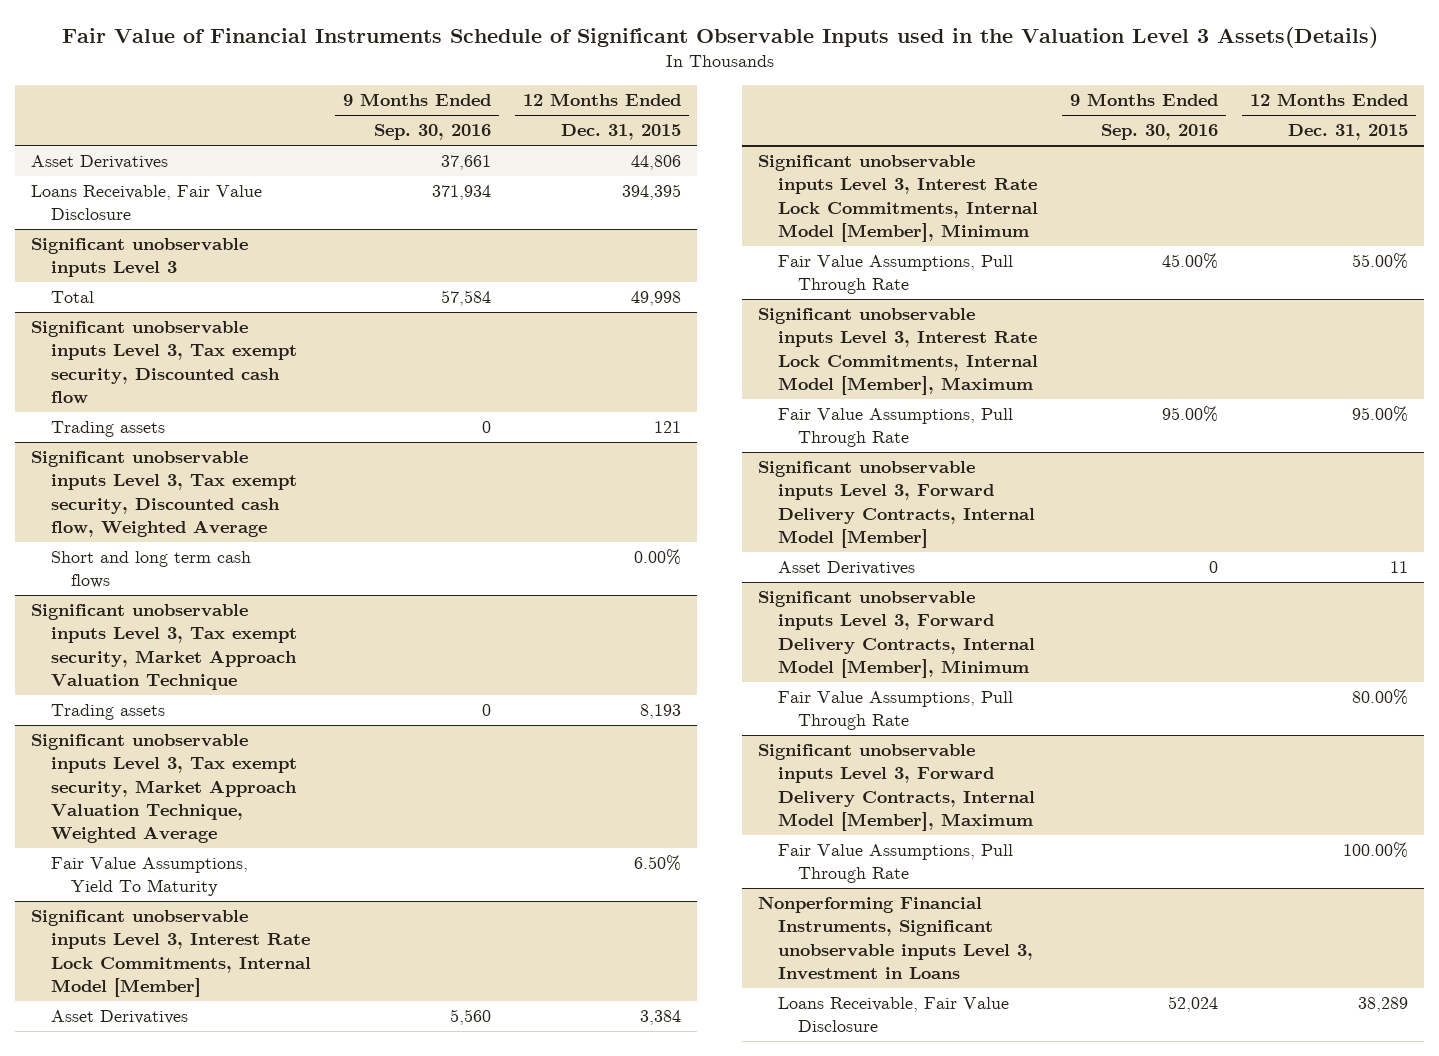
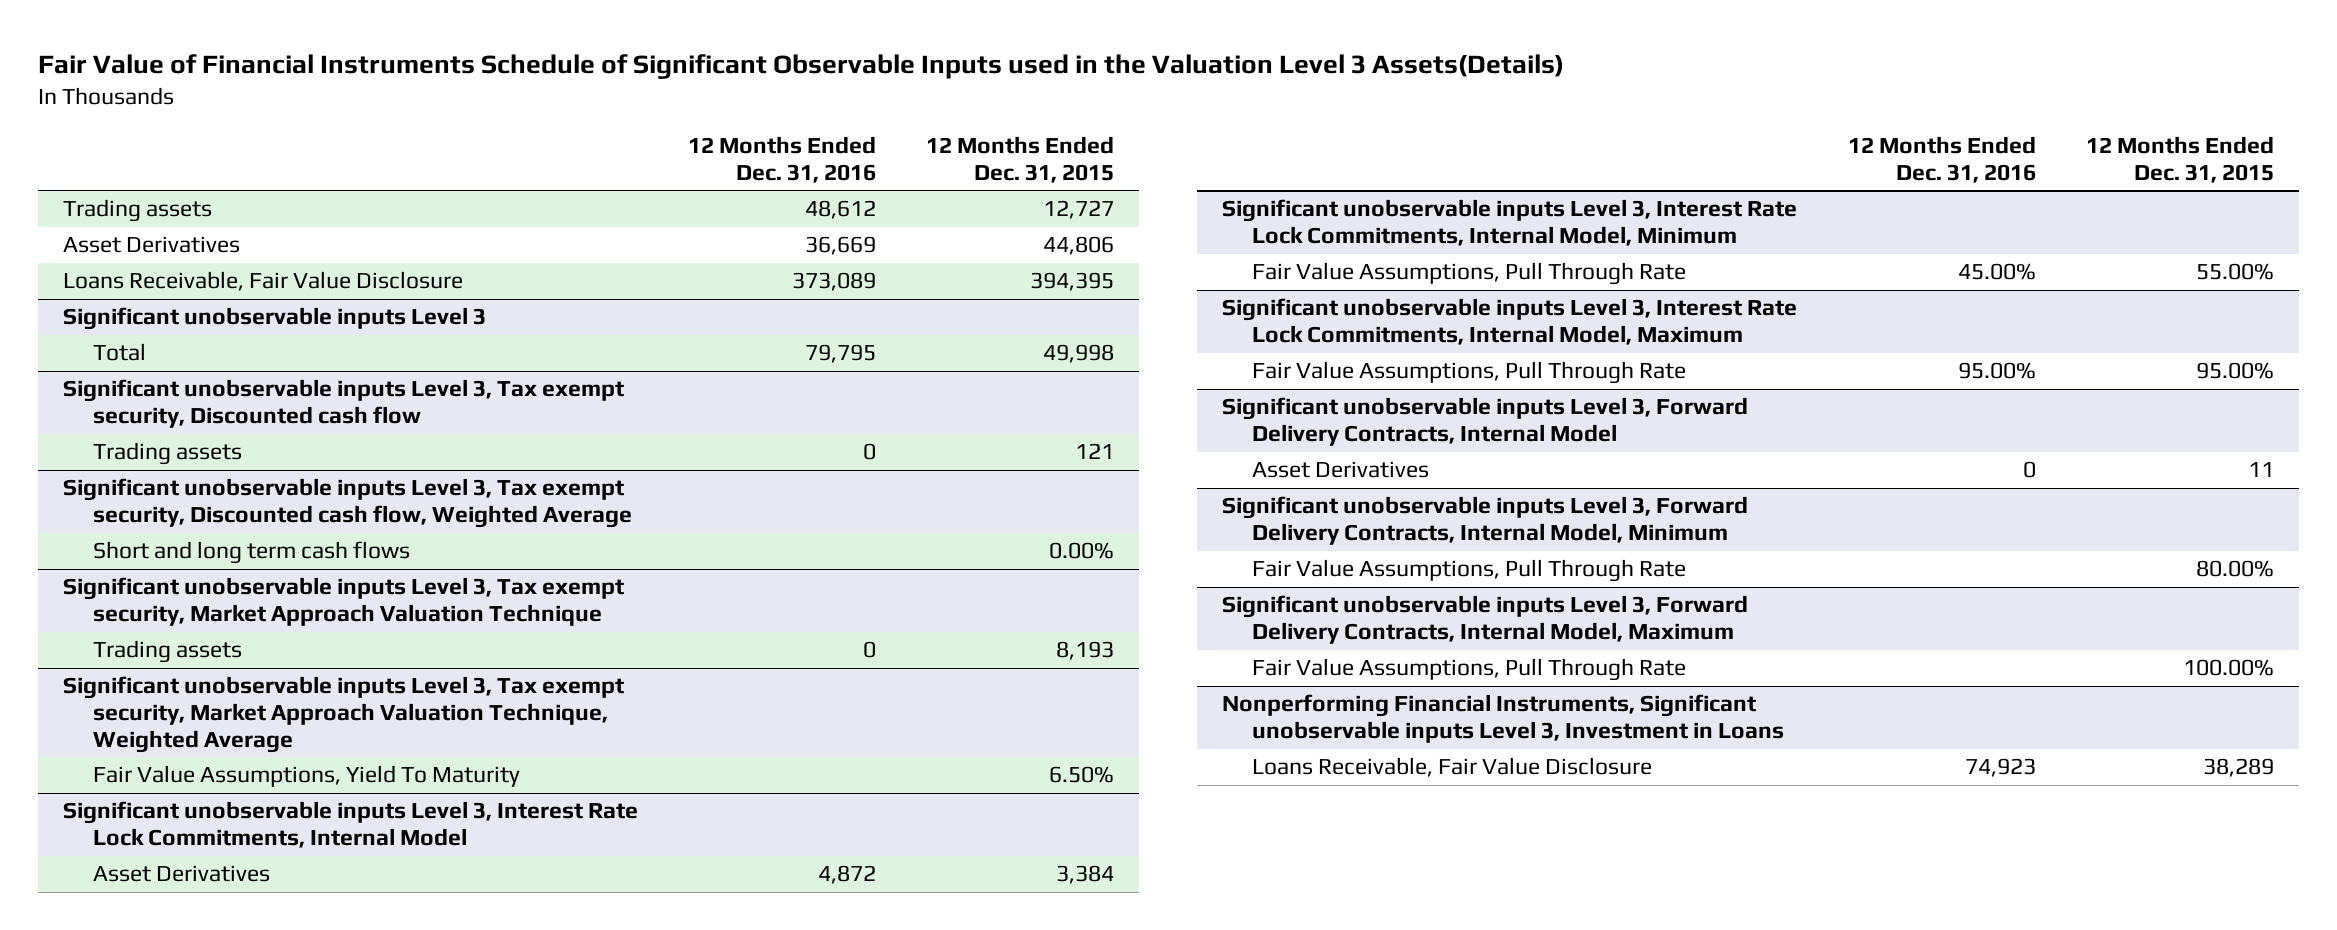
- | 9 Months Ended Sep. 30, 2016 | 12 Months Ended Dec. 31, 2015
+ | 12 Months Ended Dec. 31, 2016 | 12 Months Ended Dec. 31, 2015
+ Trading assets | 48,612 | 12,727
- Significant unobservable inputs Level 3, Interest Rate Lock Commitments, Internal Model [Member]
+ Significant unobservable inputs Level 3, Interest Rate Lock Commitments, Internal Model
- Significant unobservable inputs Level 3, Interest Rate Lock Commitments, Internal Model [Member], Minimum
+ Significant unobservable inputs Level 3, Interest Rate Lock Commitments, Internal Model, Minimum
- Significant unobservable inputs Level 3, Interest Rate Lock Commitments, Internal Model [Member], Maximum
+ Significant unobservable inputs Level 3, Interest Rate Lock Commitments, Internal Model, Maximum
- Significant unobservable inputs Level 3, Forward Delivery Contracts, Internal Model [Member]
+ Significant unobservable inputs Level 3, Forward Delivery Contracts, Internal Model
- Significant unobservable inputs Level 3, Forward Delivery Contracts, Internal Model [Member], Minimum
+ Significant unobservable inputs Level 3, Forward Delivery Contracts, Internal Model, Minimum
- Significant unobservable inputs Level 3, Forward Delivery Contracts, Internal Model [Member], Maximum
+ Significant unobservable inputs Level 3, Forward Delivery Contracts, Internal Model, Maximum

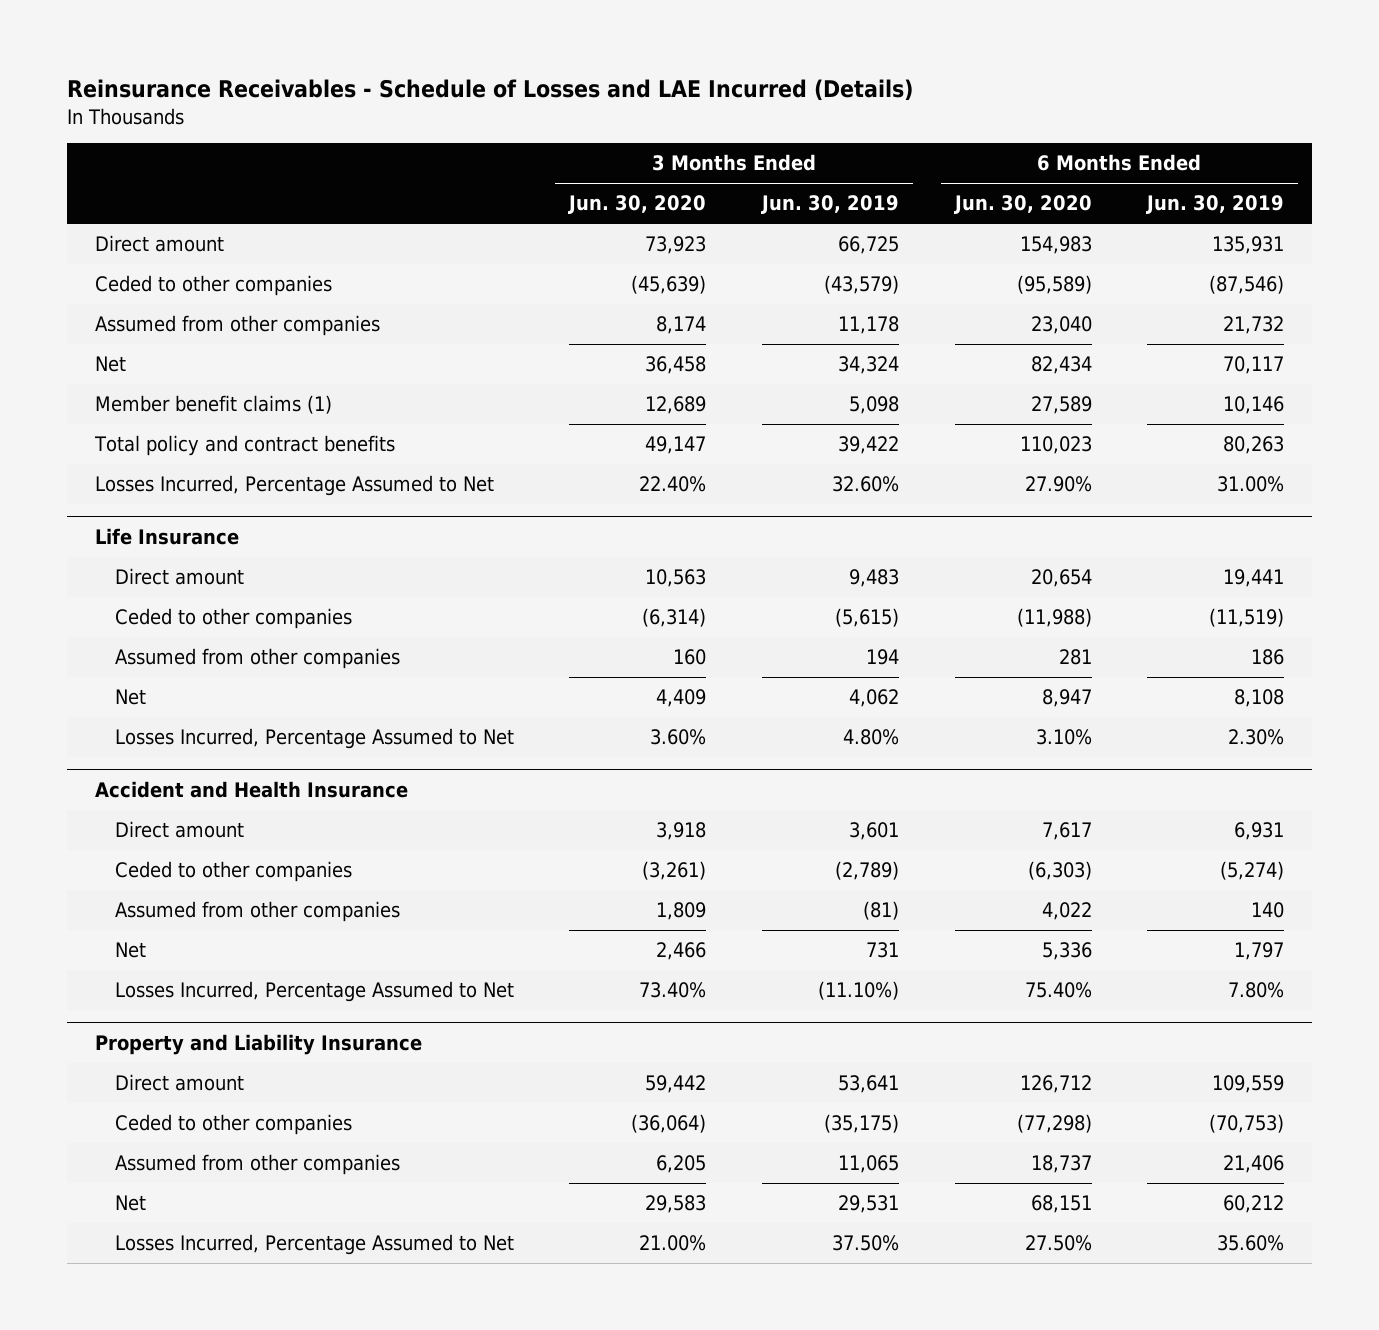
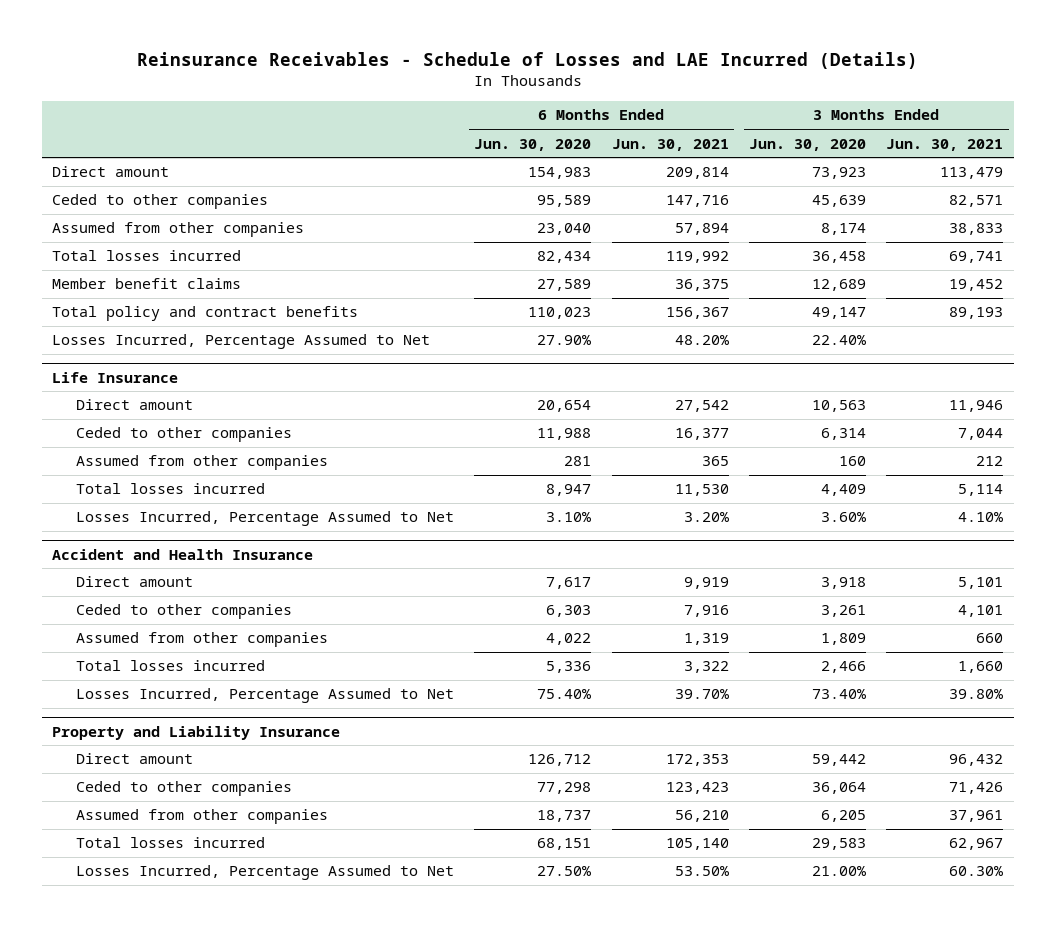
- | 3 Months Ended Jun. 30, 2020 | 3 Months Ended Jun. 30, 2019 | 6 Months Ended Jun. 30, 2020 | 6 Months Ended Jun. 30, 2019
+ | 6 Months Ended Jun. 30, 2020 | 6 Months Ended Jun. 30, 2021 | 3 Months Ended Jun. 30, 2020 | 3 Months Ended Jun. 30, 2021
- Ceded to other companies | (45,639) | (43,579) | (95,589) | (87,546)
+ Ceded to other companies | 95,589 | 147,716 | 45,639 | 82,571
- Net | 36,458 | 34,324 | 82,434 | 70,117
- Member benefit claims (1) | 12,689 | 5,098 | 27,589 | 10,146
+ Total losses incurred | 82,434 | 119,992 | 36,458 | 69,741
+ Member benefit claims | 27,589 | 36,375 | 12,689 | 19,452
@ Life Insurance
- Ceded to other companies | (6,314) | (5,615) | (11,988) | (11,519)
+ Ceded to other companies | 11,988 | 16,377 | 6,314 | 7,044
- Net | 4,409 | 4,062 | 8,947 | 8,108
+ Total losses incurred | 8,947 | 11,530 | 4,409 | 5,114
@ Accident and Health Insurance
- Ceded to other companies | (3,261) | (2,789) | (6,303) | (5,274)
+ Ceded to other companies | 6,303 | 7,916 | 3,261 | 4,101
- Net | 2,466 | 731 | 5,336 | 1,797
+ Total losses incurred | 5,336 | 3,322 | 2,466 | 1,660
@ Property and Liability Insurance
- Ceded to other companies | (36,064) | (35,175) | (77,298) | (70,753)
+ Ceded to other companies | 77,298 | 123,423 | 36,064 | 71,426
- Net | 29,583 | 29,531 | 68,151 | 60,212
+ Total losses incurred | 68,151 | 105,140 | 29,583 | 62,967

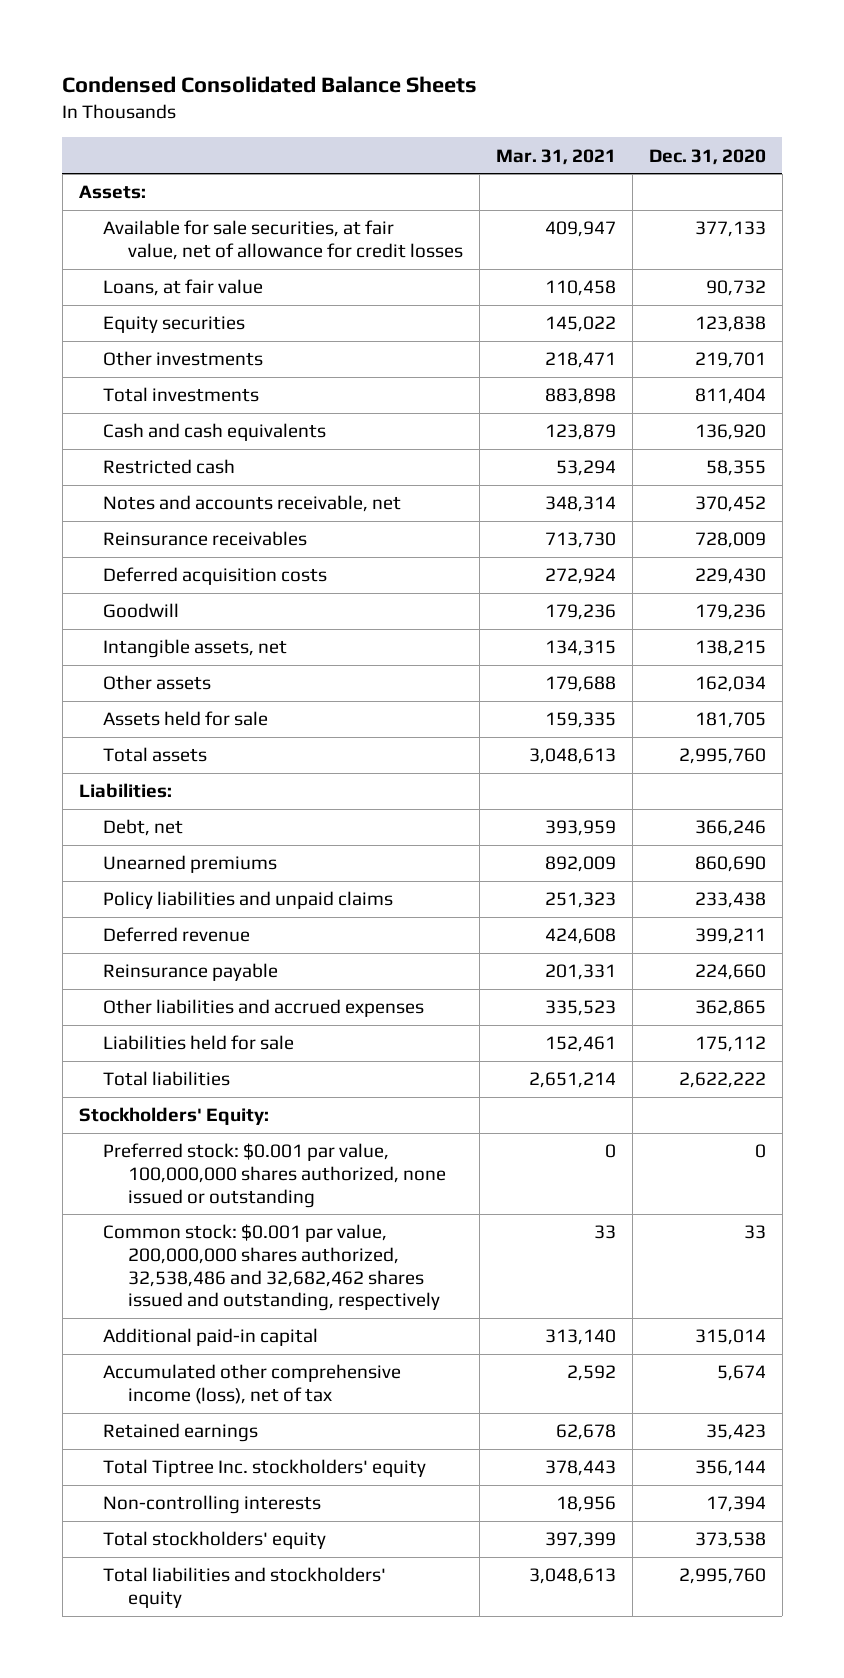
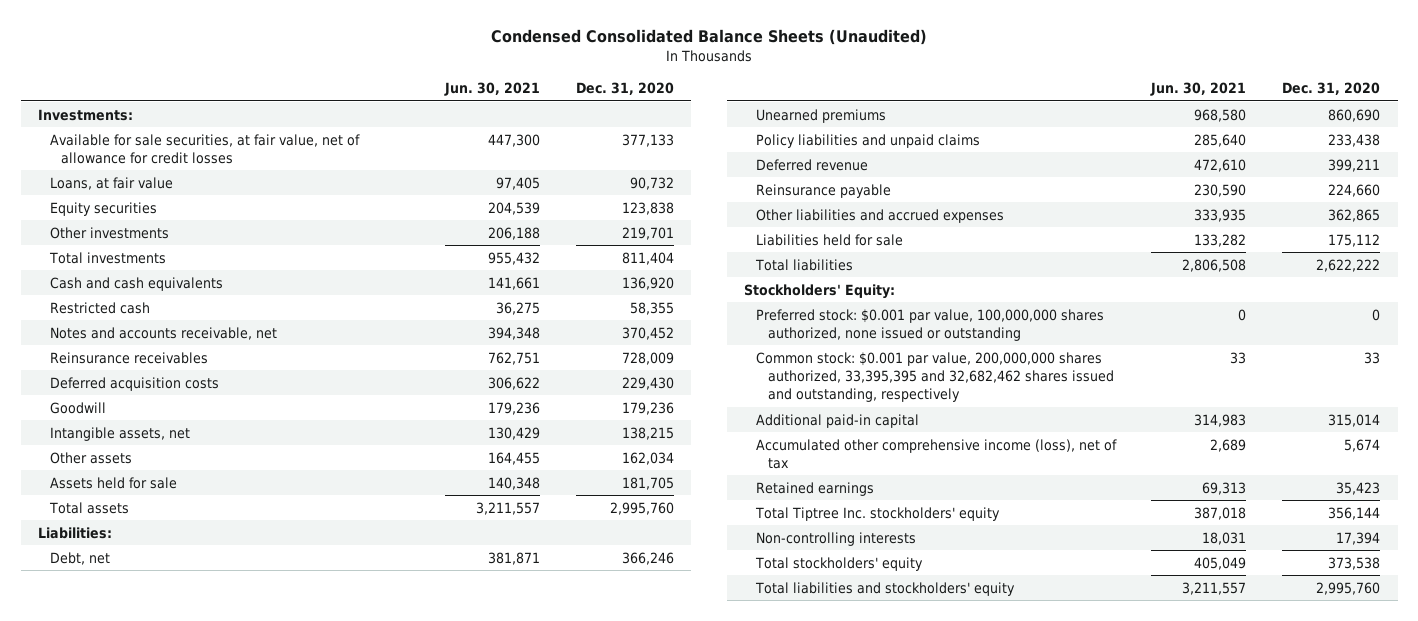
- Condensed Consolidated Balance Sheets
+ Condensed Consolidated Balance Sheets (Unaudited)
- | Mar. 31, 2021 | Dec. 31, 2020
+ | Jun. 30, 2021 | Dec. 31, 2020
- Assets:
+ Investments:
- Common stock: $0.001 par value, 200,000,000 shares authorized, 32,538,486 and 32,682,462 shares issued and outstanding, respectively | 33 | 33
+ Common stock: $0.001 par value, 200,000,000 shares authorized, 33,395,395 and 32,682,462 shares issued and outstanding, respectively | 33 | 33

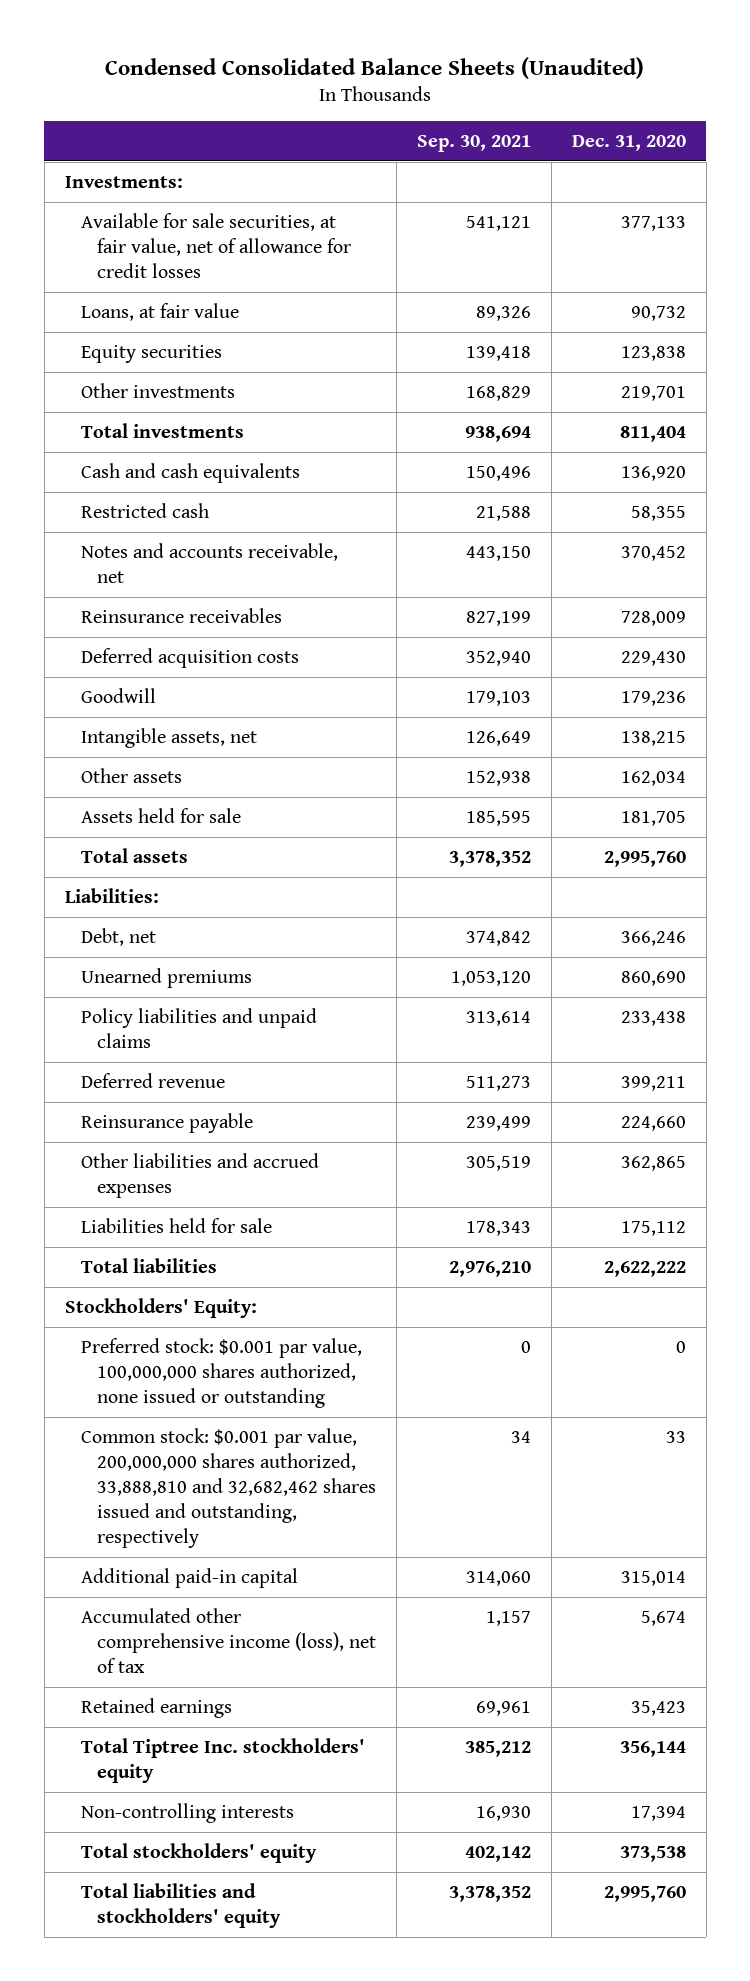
- | Jun. 30, 2021 | Dec. 31, 2020
+ | Sep. 30, 2021 | Dec. 31, 2020
- Common stock: $0.001 par value, 200,000,000 shares authorized, 33,395,395 and 32,682,462 shares issued and outstanding, respectively | 33 | 33
+ Common stock: $0.001 par value, 200,000,000 shares authorized, 33,888,810 and 32,682,462 shares issued and outstanding, respectively | 34 | 33

